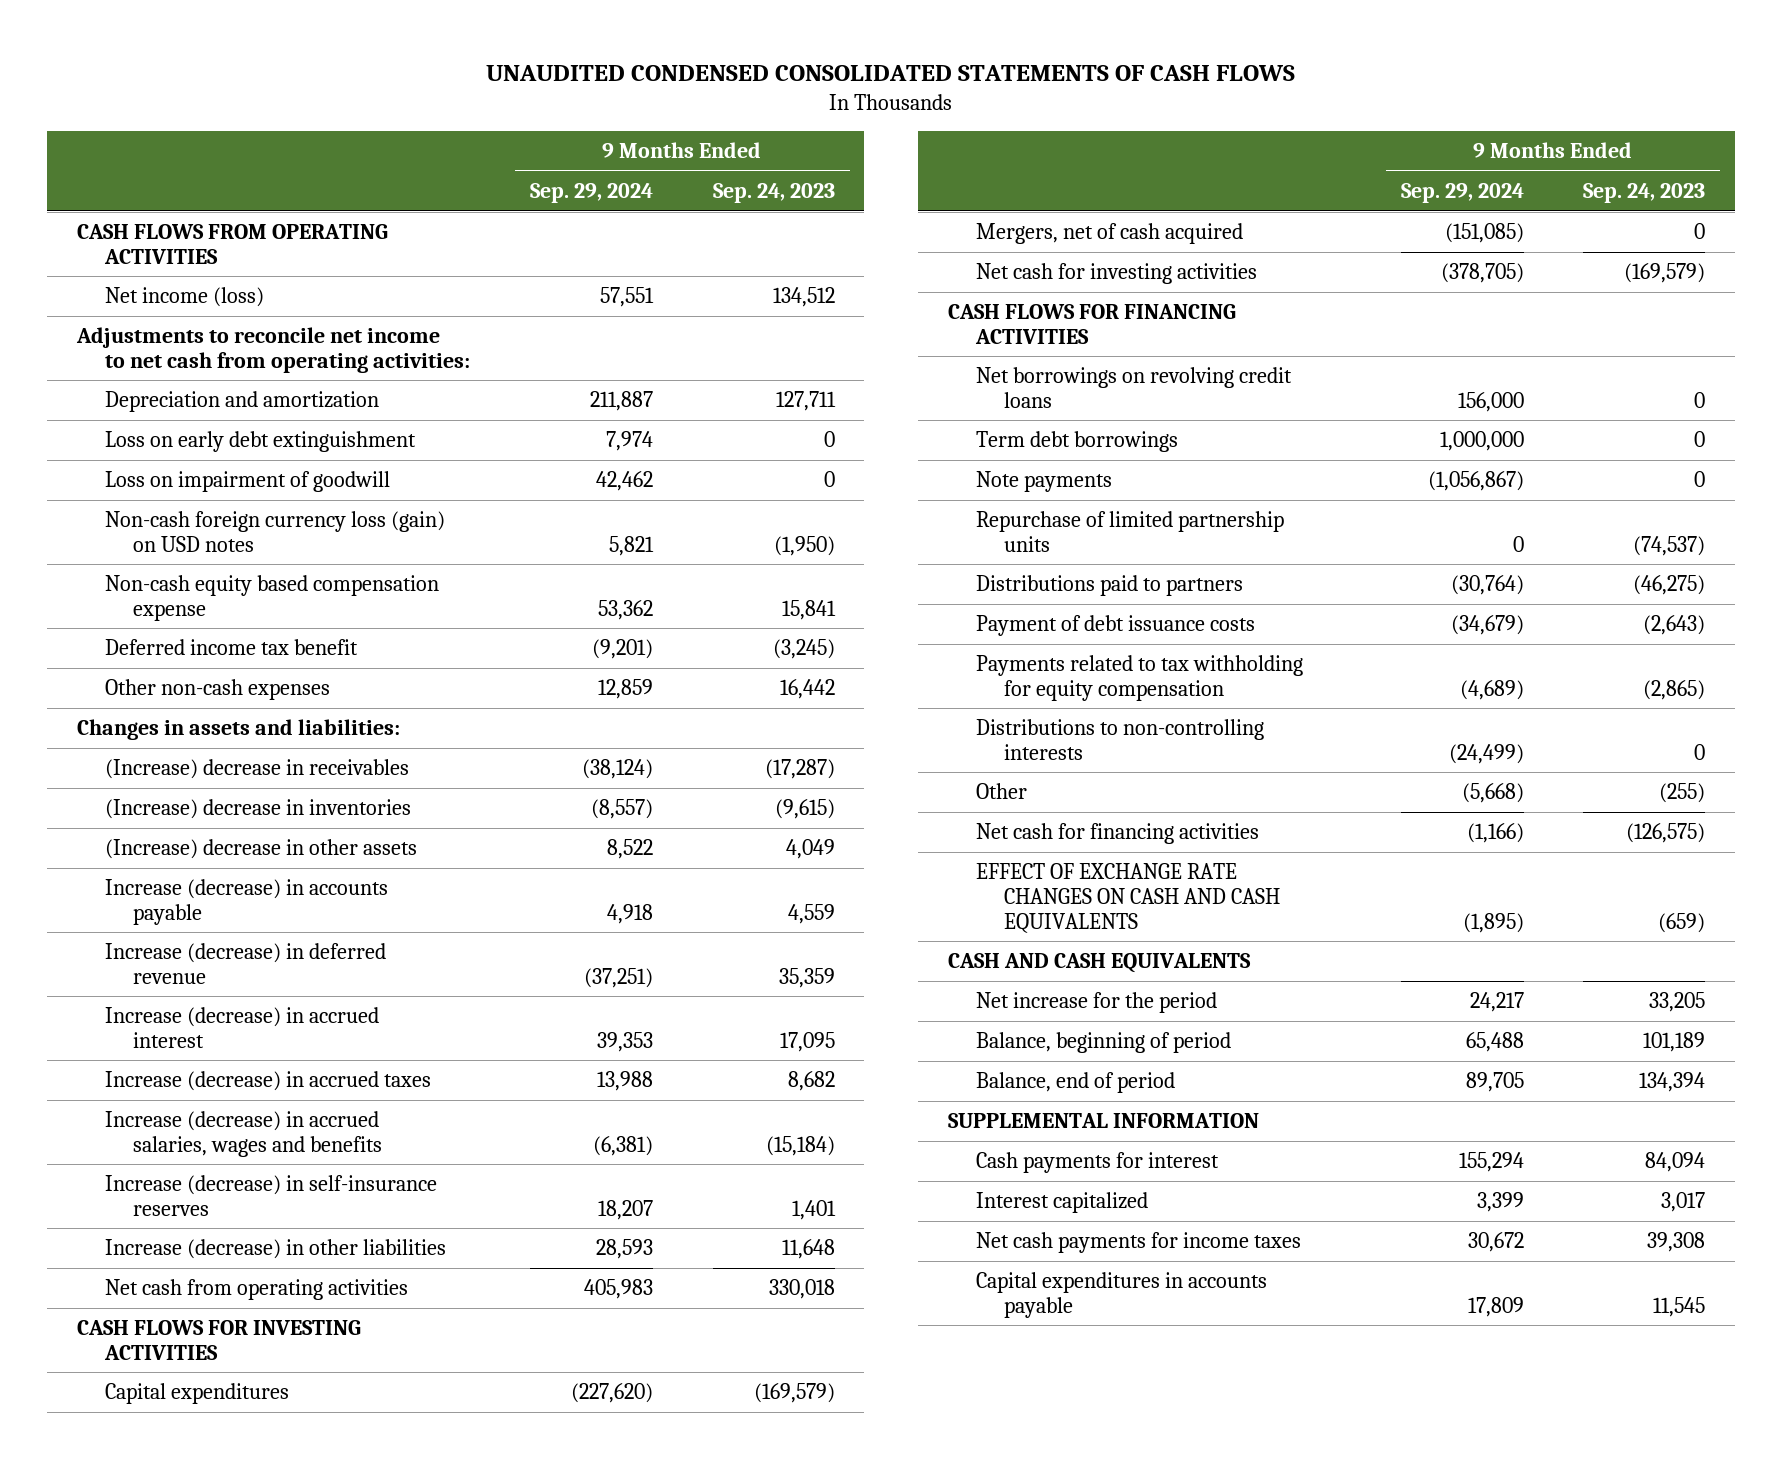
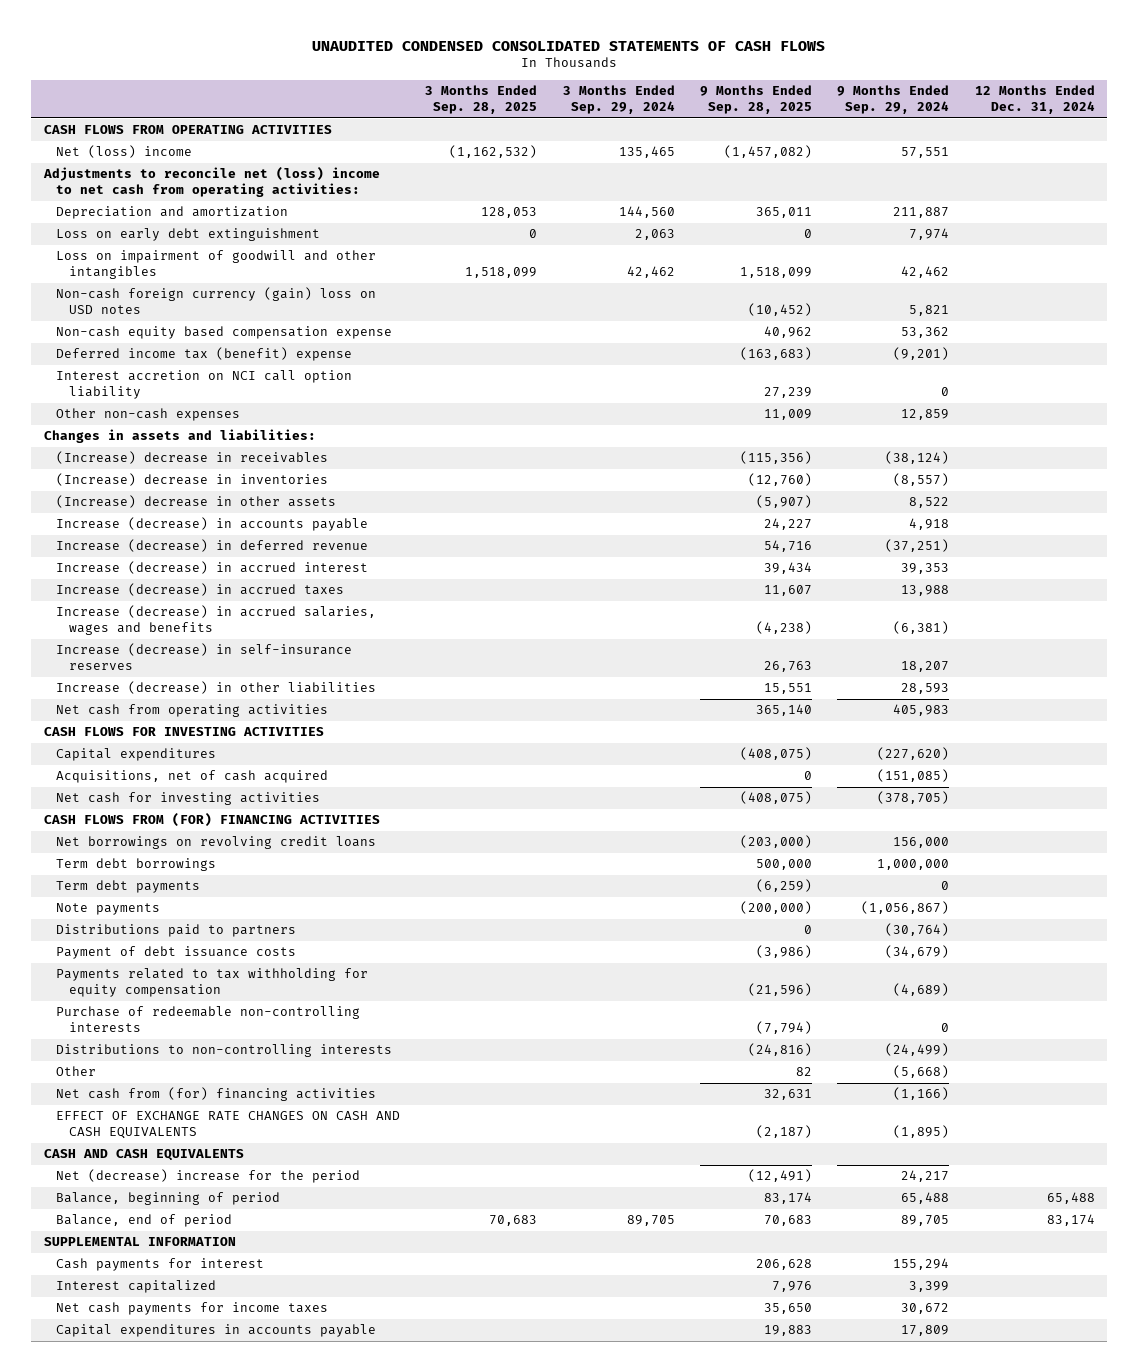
- | 9 Months Ended Sep. 29, 2024 | 9 Months Ended Sep. 24, 2023
+ | 3 Months Ended Sep. 28, 2025 | 3 Months Ended Sep. 29, 2024 | 9 Months Ended Sep. 28, 2025 | 9 Months Ended Sep. 29, 2024 | 12 Months Ended Dec. 31, 2024
- Net income (loss) | 57,551 | 134,512
- Adjustments to reconcile net income to net cash from operating activities:
+ Net (loss) income | (1,162,532) | 135,465 | (1,457,082) | 57,551 |
+ Adjustments to reconcile net (loss) income to net cash from operating activities:
- Loss on impairment of goodwill | 42,462 | 0
- Non-cash foreign currency loss (gain) on USD notes | 5,821 | (1,950)
+ Loss on impairment of goodwill and other intangibles | 1,518,099 | 42,462 | 1,518,099 | 42,462 |
+ Non-cash foreign currency (gain) loss on USD notes | | | (10,452) | 5,821 |
- Deferred income tax benefit | (9,201) | (3,245)
+ Deferred income tax (benefit) expense | | | (163,683) | (9,201) |
+ Interest accretion on NCI call option liability | | | 27,239 | 0 |
- Mergers, net of cash acquired | (151,085) | 0
+ Acquisitions, net of cash acquired | | | 0 | (151,085) |
- CASH FLOWS FOR FINANCING ACTIVITIES
+ CASH FLOWS FROM (FOR) FINANCING ACTIVITIES
+ Term debt payments | | | (6,259) | 0 |
- Repurchase of limited partnership units | 0 | (74,537)
+ Purchase of redeemable non-controlling interests | | | (7,794) | 0 |
- Net cash for financing activities | (1,166) | (126,575)
+ Net cash from (for) financing activities | | | 32,631 | (1,166) |
- Net increase for the period | 24,217 | 33,205
+ Net (decrease) increase for the period | | | (12,491) | 24,217 |

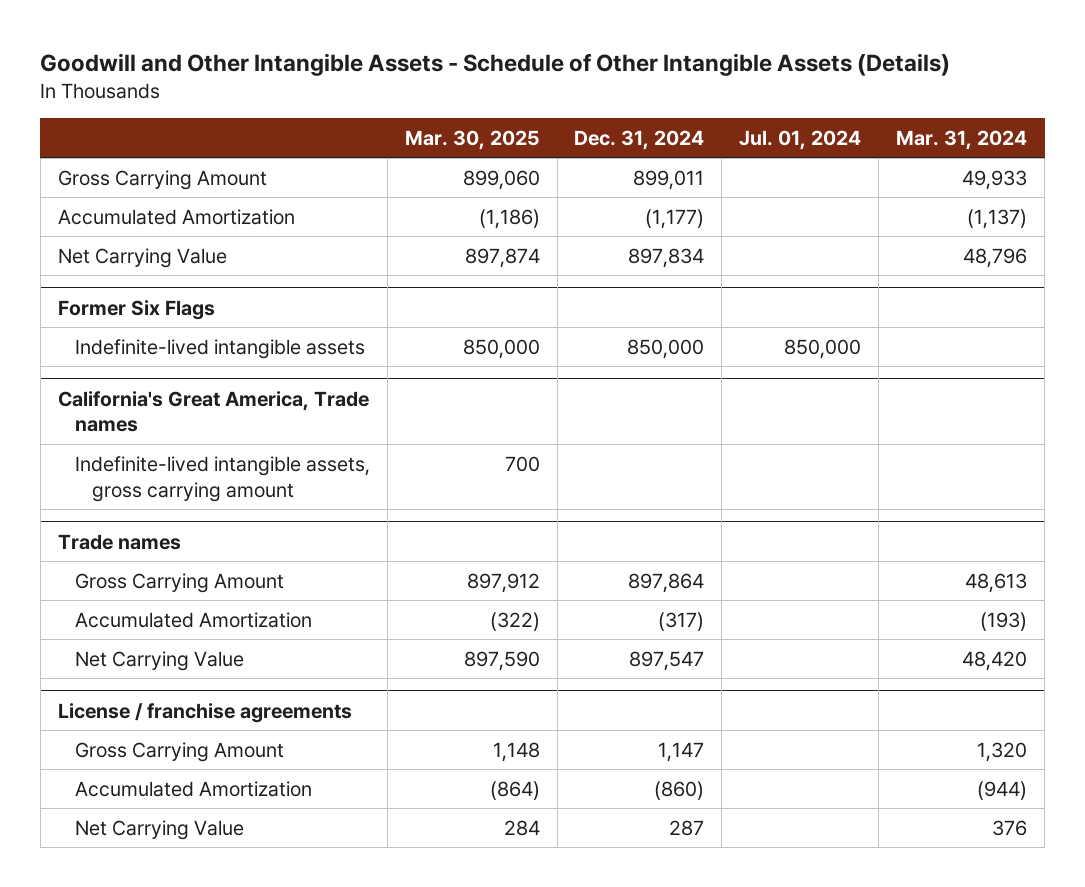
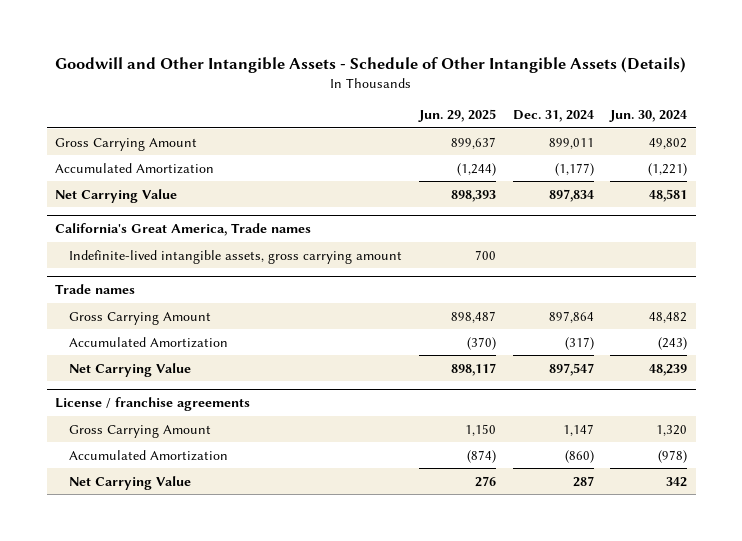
- | Mar. 30, 2025 | Dec. 31, 2024 | Jul. 01, 2024 | Mar. 31, 2024
+ | Jun. 29, 2025 | Dec. 31, 2024 | Jun. 30, 2024
- Former Six Flags
- Indefinite-lived intangible assets | 850,000 | 850,000 | 850,000 |

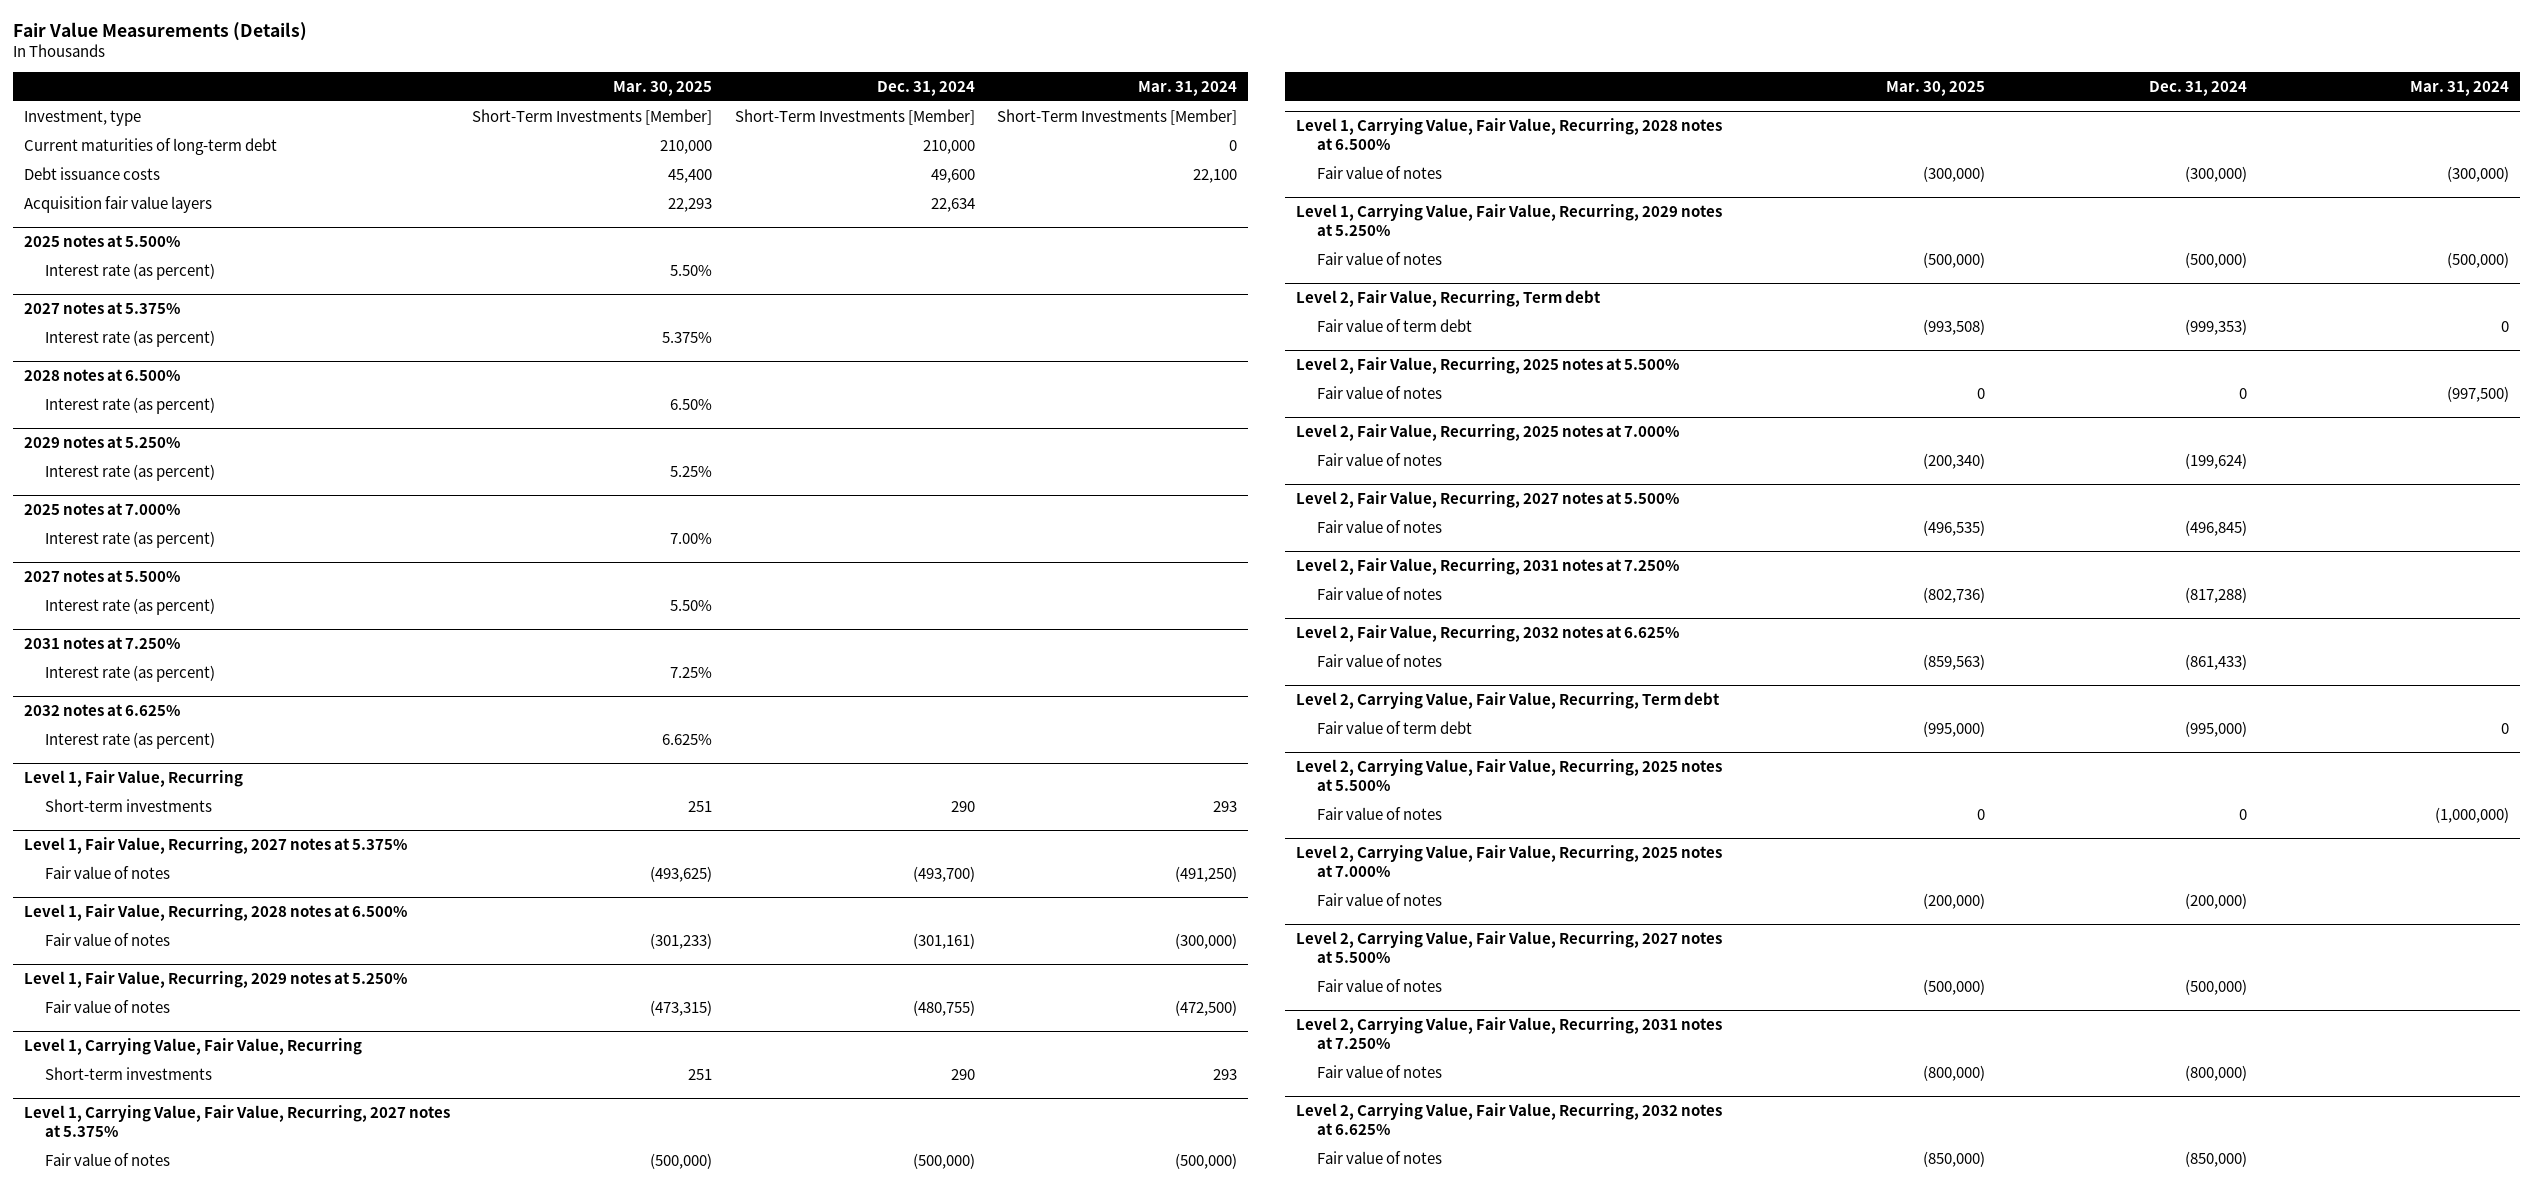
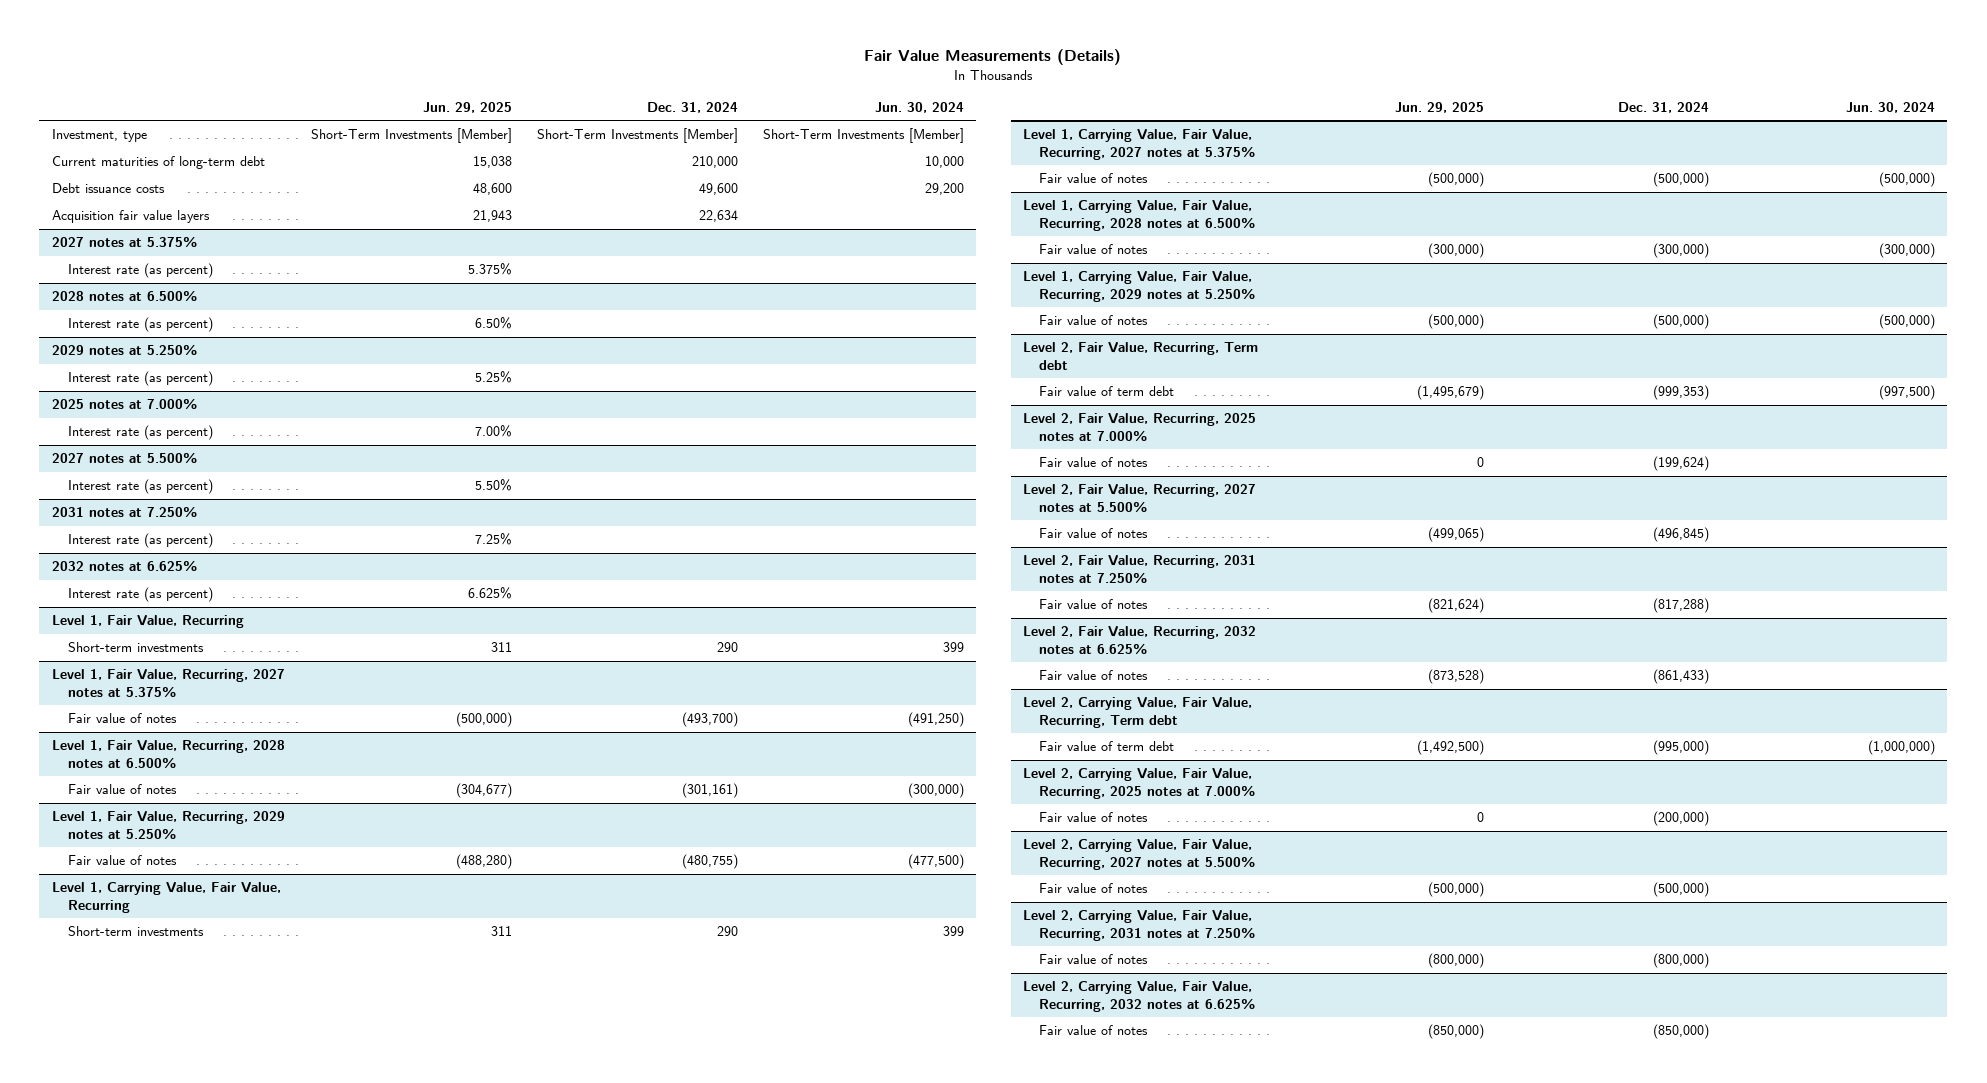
- | Mar. 30, 2025 | Dec. 31, 2024 | Mar. 31, 2024
+ | Jun. 29, 2025 | Dec. 31, 2024 | Jun. 30, 2024
- 2025 notes at 5.500%
- Interest rate (as percent) | 5.50% | |
- Level 2, Fair Value, Recurring, 2025 notes at 5.500%
- Fair value of notes | 0 | 0 | (997,500)
- Level 2, Carrying Value, Fair Value, Recurring, 2025 notes at 5.500%
- Fair value of notes | 0 | 0 | (1,000,000)

